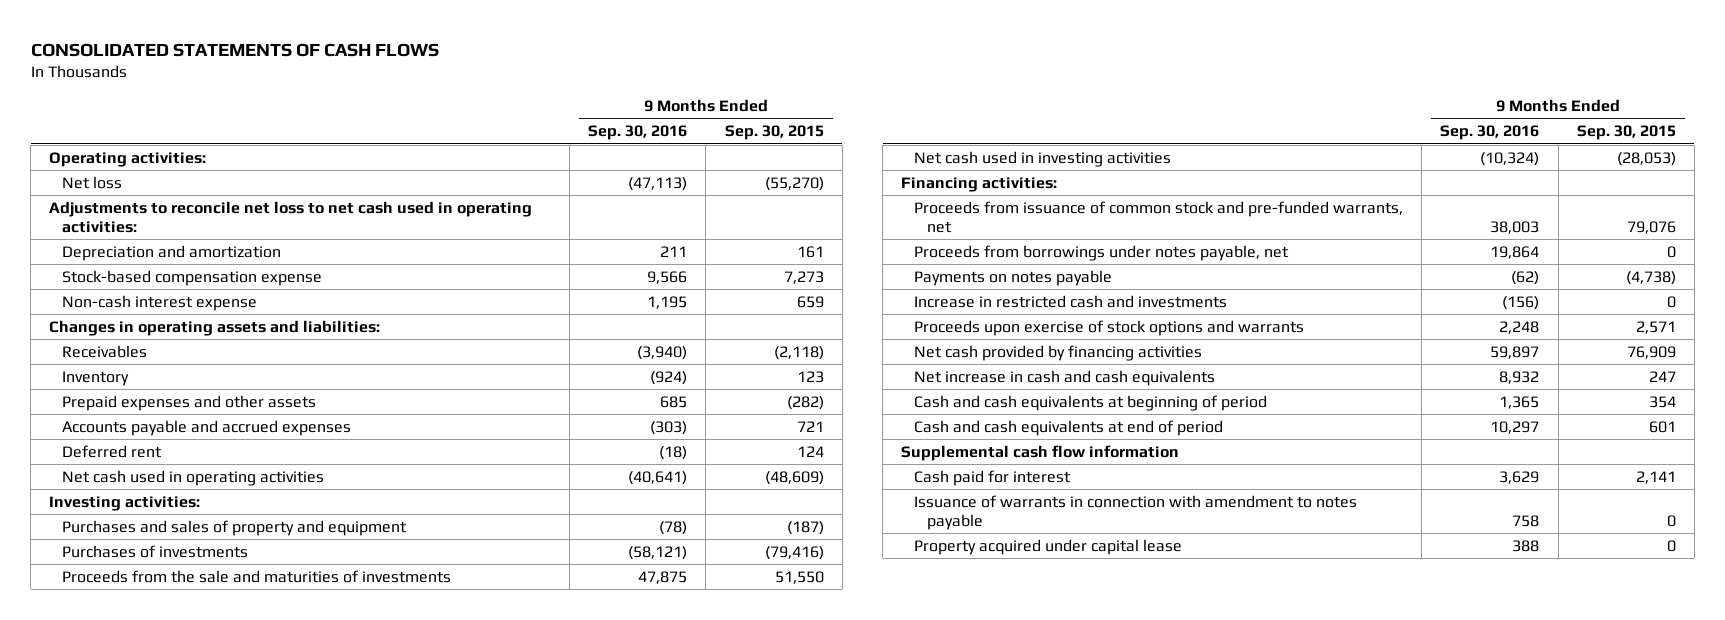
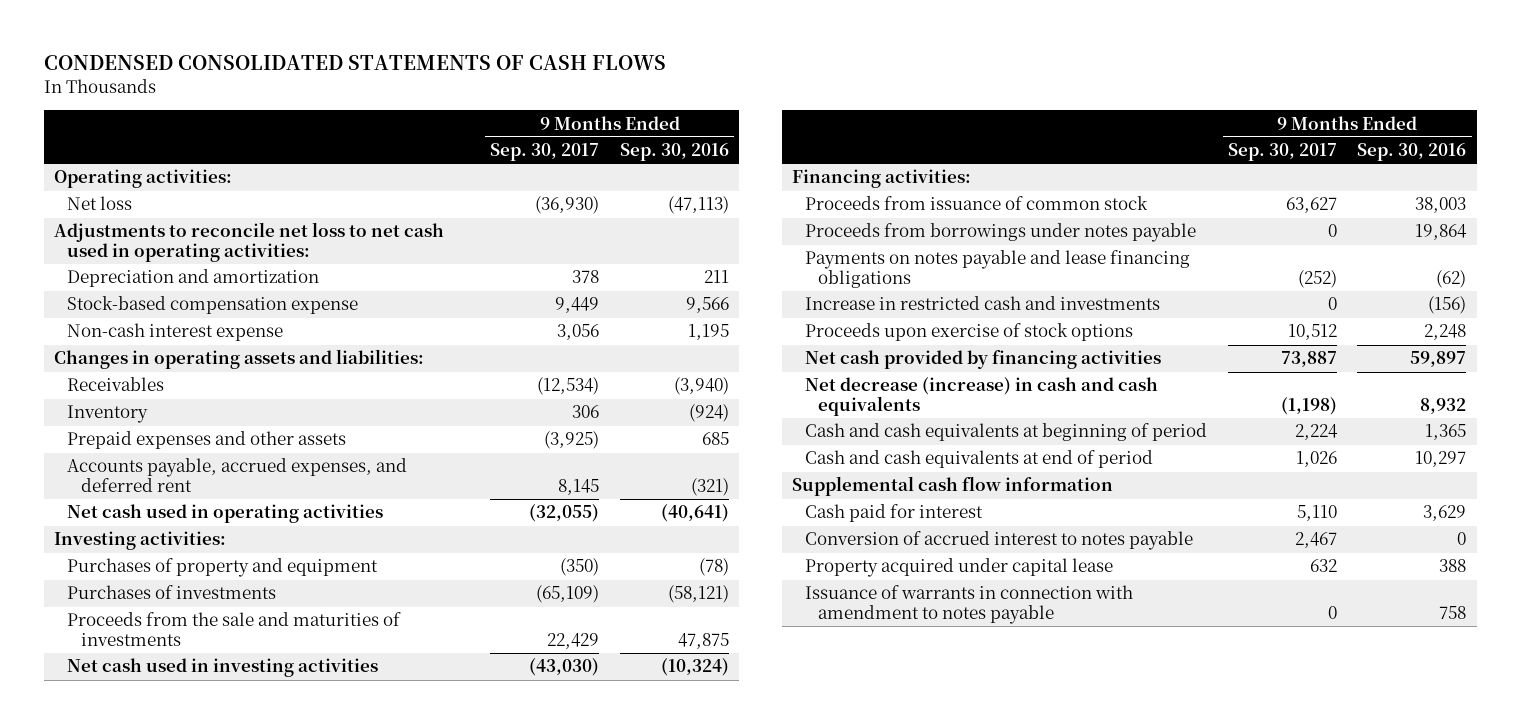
- CONSOLIDATED STATEMENTS OF CASH FLOWS
+ CONDENSED CONSOLIDATED STATEMENTS OF CASH FLOWS
- | 9 Months Ended Sep. 30, 2016 | 9 Months Ended Sep. 30, 2015
+ | 9 Months Ended Sep. 30, 2017 | 9 Months Ended Sep. 30, 2016
- Accounts payable and accrued expenses | (303) | 721
- Deferred rent | (18) | 124
+ Accounts payable, accrued expenses, and deferred rent | 8,145 | (321)
- Purchases and sales of property and equipment | (78) | (187)
+ Purchases of property and equipment | (350) | (78)
- Proceeds from issuance of common stock and pre-funded warrants, net | 38,003 | 79,076
- Proceeds from borrowings under notes payable, net | 19,864 | 0
- Payments on notes payable | (62) | (4,738)
+ Proceeds from issuance of common stock | 63,627 | 38,003
+ Proceeds from borrowings under notes payable | 0 | 19,864
+ Payments on notes payable and lease financing obligations | (252) | (62)
- Proceeds upon exercise of stock options and warrants | 2,248 | 2,571
+ Proceeds upon exercise of stock options | 10,512 | 2,248
- Net increase in cash and cash equivalents | 8,932 | 247
+ Net decrease (increase) in cash and cash equivalents | (1,198) | 8,932
+ Conversion of accrued interest to notes payable | 2,467 | 0
moved down: Issuance of warrants in connection with amendment to notes payable | 0 | 758

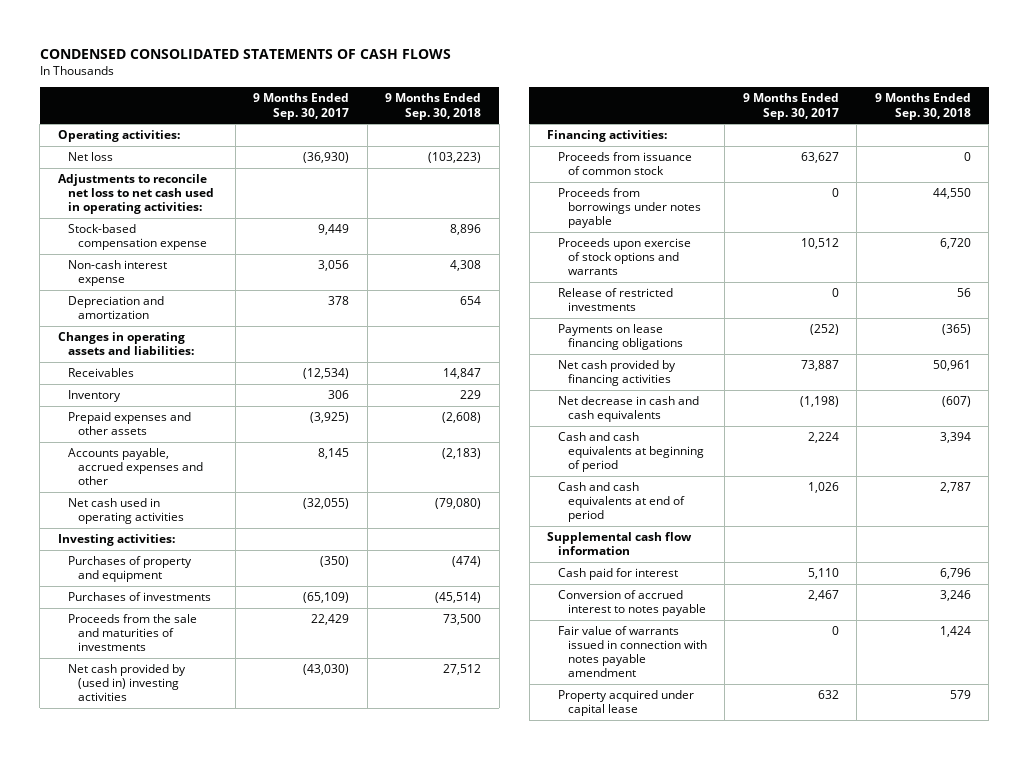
- | 9 Months Ended Sep. 30, 2017 | 9 Months Ended Sep. 30, 2016
+ | 9 Months Ended Sep. 30, 2017 | 9 Months Ended Sep. 30, 2018
moved down: Depreciation and amortization | 378 | 654
- Accounts payable, accrued expenses, and deferred rent | 8,145 | (321)
+ Accounts payable, accrued expenses and other | 8,145 | (2,183)
- Net cash used in investing activities | (43,030) | (10,324)
+ Net cash provided by (used in) investing activities | (43,030) | 27,512
- Payments on notes payable and lease financing obligations | (252) | (62)
- Increase in restricted cash and investments | 0 | (156)
- Proceeds upon exercise of stock options | 10,512 | 2,248
+ Proceeds upon exercise of stock options and warrants | 10,512 | 6,720
+ Release of restricted investments | 0 | 56
+ Payments on lease financing obligations | (252) | (365)
- Net decrease (increase) in cash and cash equivalents | (1,198) | 8,932
+ Net decrease in cash and cash equivalents | (1,198) | (607)
+ Fair value of warrants issued in connection with notes payable amendment | 0 | 1,424
- Issuance of warrants in connection with amendment to notes payable | 0 | 758

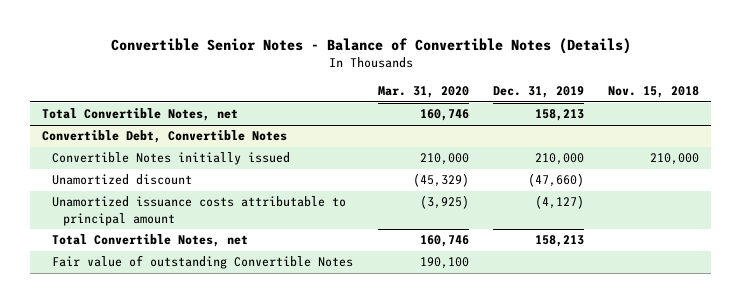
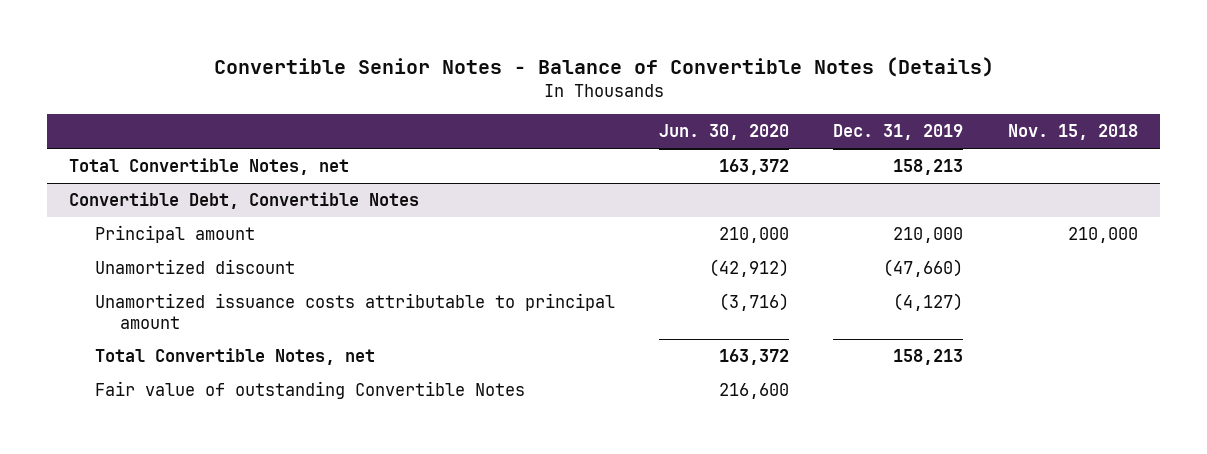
- | Mar. 31, 2020 | Dec. 31, 2019 | Nov. 15, 2018
+ | Jun. 30, 2020 | Dec. 31, 2019 | Nov. 15, 2018
@ Convertible Debt, Convertible Notes
- Convertible Notes initially issued | 210,000 | 210,000 | 210,000
+ Principal amount | 210,000 | 210,000 | 210,000

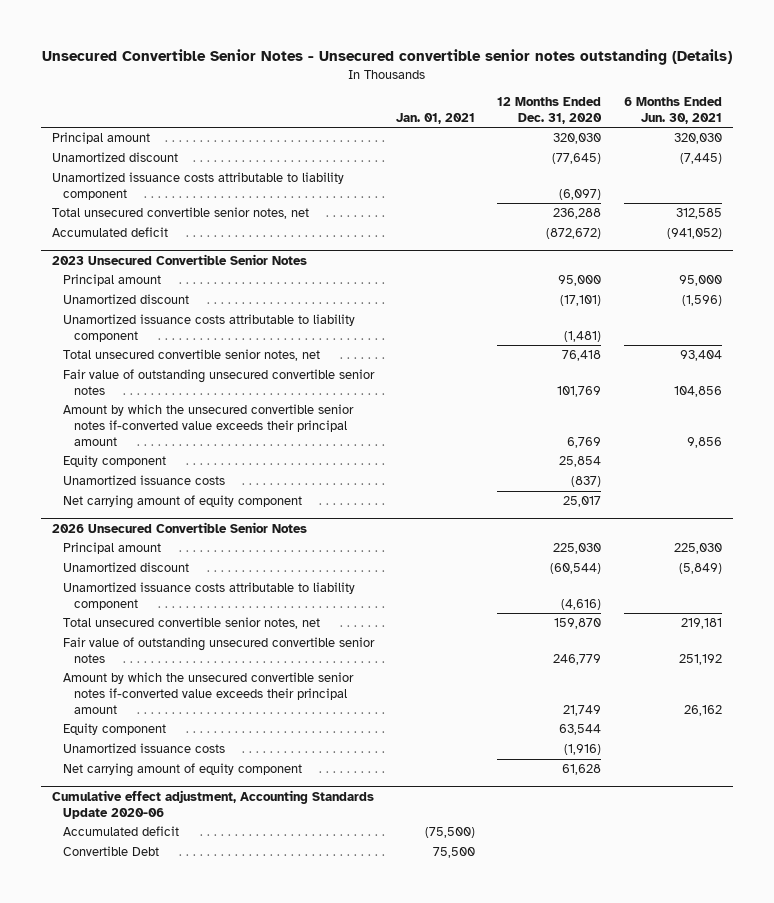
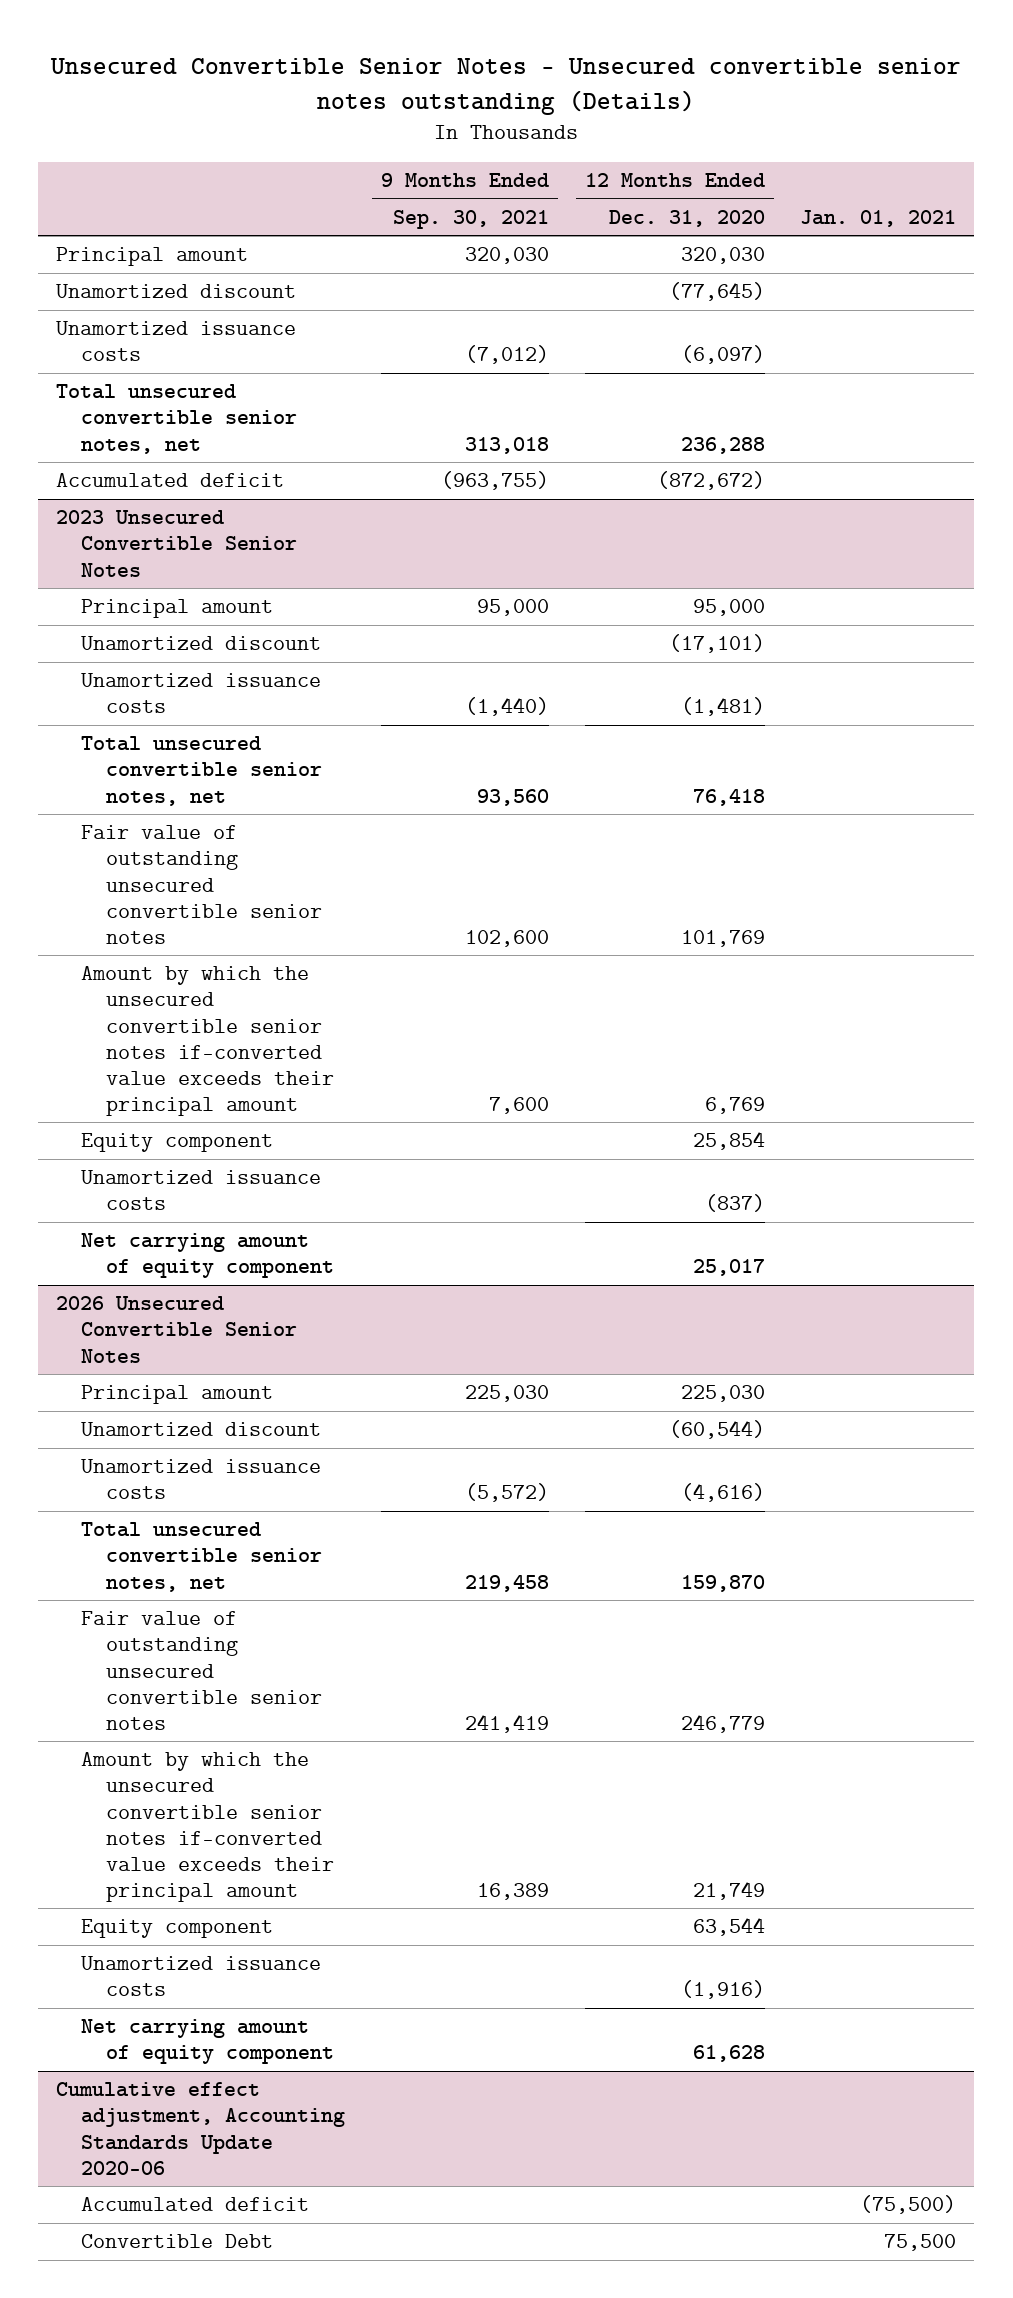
- | Jan. 01, 2021 | 12 Months Ended Dec. 31, 2020 | 6 Months Ended Jun. 30, 2021
+ | 9 Months Ended Sep. 30, 2021 | 12 Months Ended Dec. 31, 2020 | Jan. 01, 2021
- Unamortized issuance costs attributable to liability component | | (6,097) |
+ Unamortized issuance costs | (7,012) | (6,097) |
@ 2023 Unsecured Convertible Senior Notes
- Unamortized issuance costs attributable to liability component | | (1,481) |
+ Unamortized issuance costs | (1,440) | (1,481) |
@ 2026 Unsecured Convertible Senior Notes
- Unamortized issuance costs attributable to liability component | | (4,616) |
+ Unamortized issuance costs | (5,572) | (4,616) |

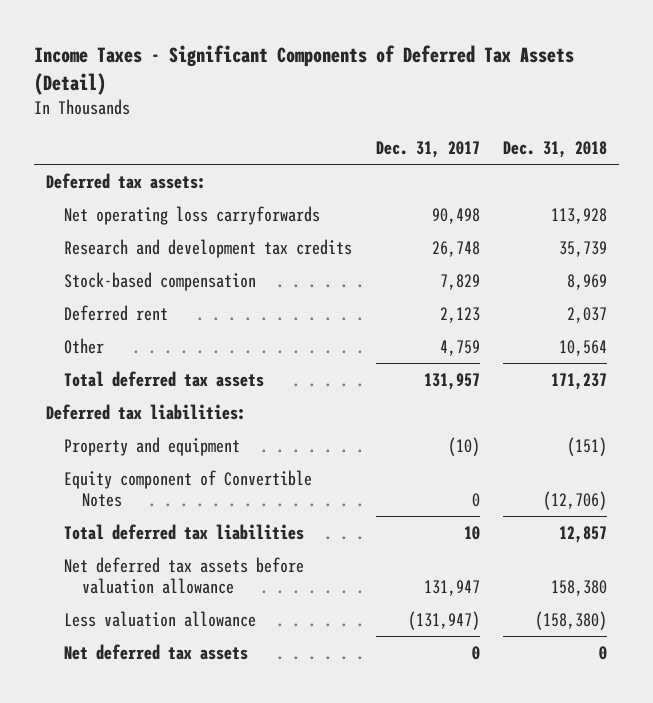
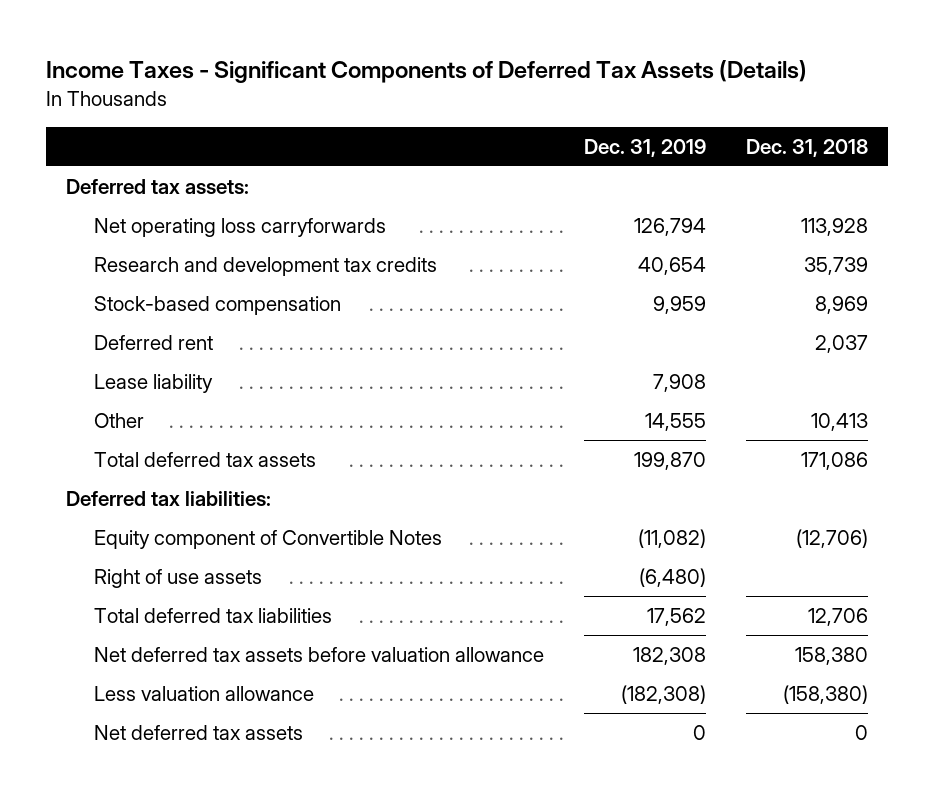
- Income Taxes - Significant Components of Deferred Tax Assets (Detail)
+ Income Taxes - Significant Components of Deferred Tax Assets (Details)
- | Dec. 31, 2017 | Dec. 31, 2018
+ | Dec. 31, 2019 | Dec. 31, 2018
- Other | 4,759 | 10,564
- Total deferred tax assets | 131,957 | 171,237
+ Lease liability | 7,908 |
+ Other | 14,555 | 10,413
+ Total deferred tax assets | 199,870 | 171,086
- Property and equipment | (10) | (151)
- Total deferred tax liabilities | 10 | 12,857
+ Right of use assets | (6,480) |
+ Total deferred tax liabilities | 17,562 | 12,706

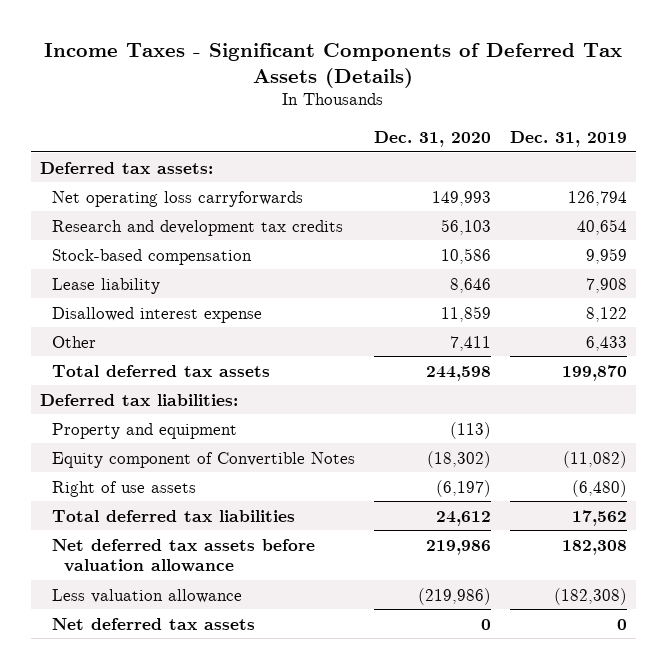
- | Dec. 31, 2019 | Dec. 31, 2018
+ | Dec. 31, 2020 | Dec. 31, 2019
- Deferred rent | | 2,037
- Other | 14,555 | 10,413
+ Disallowed interest expense | 11,859 | 8,122
+ Other | 7,411 | 6,433
+ Property and equipment | (113) |

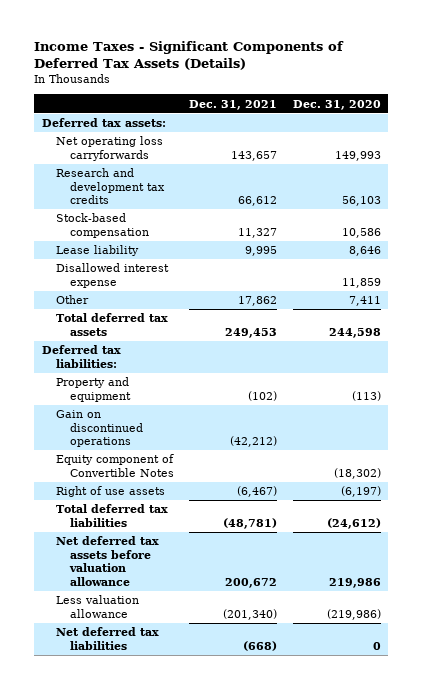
- | Dec. 31, 2020 | Dec. 31, 2019
+ | Dec. 31, 2021 | Dec. 31, 2020
+ Gain on discontinued operations | (42,212) |
- Total deferred tax liabilities | 24,612 | 17,562
+ Total deferred tax liabilities | (48,781) | (24,612)
- Net deferred tax assets | 0 | 0
+ Net deferred tax liabilities | (668) | 0

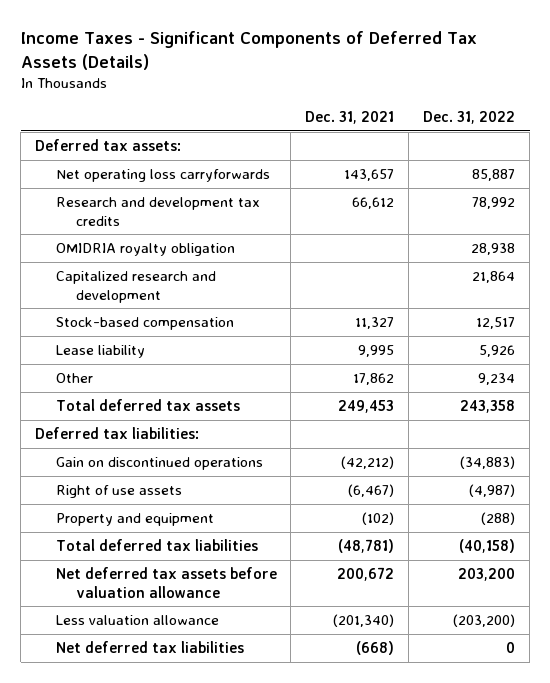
- | Dec. 31, 2021 | Dec. 31, 2020
+ | Dec. 31, 2021 | Dec. 31, 2022
+ OMIDRIA royalty obligation | | 28,938
+ Capitalized research and development | | 21,864
- Disallowed interest expense | | 11,859
- Equity component of Convertible Notes | | (18,302)
moved down: Property and equipment | (102) | (288)

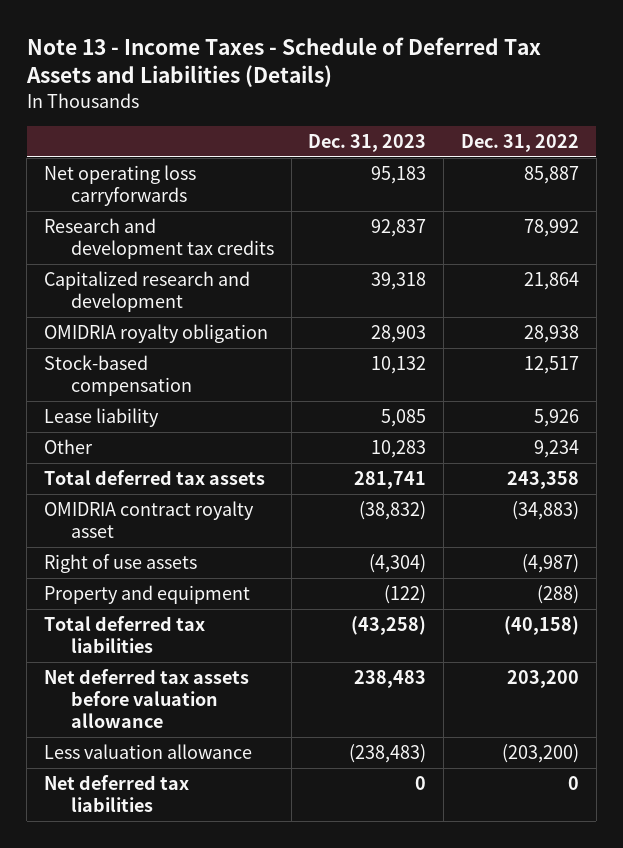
- Income Taxes - Significant Components of Deferred Tax Assets (Details)
+ Note 13 - Income Taxes - Schedule of Deferred Tax Assets and Liabilities (Details)
- | Dec. 31, 2021 | Dec. 31, 2022
+ | Dec. 31, 2023 | Dec. 31, 2022
- Deferred tax assets:
moved down: OMIDRIA royalty obligation | 28,903 | 28,938
- Deferred tax liabilities:
- Gain on discontinued operations | (42,212) | (34,883)
+ OMIDRIA contract royalty asset | (38,832) | (34,883)

